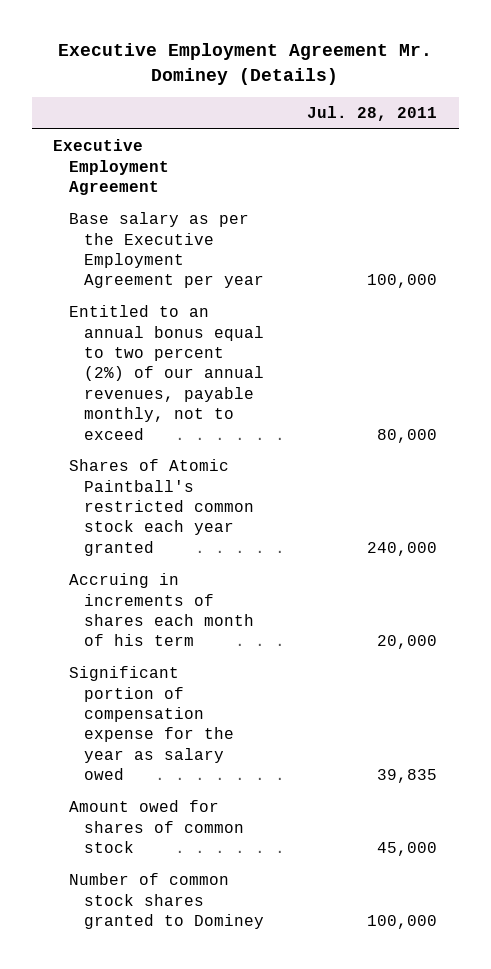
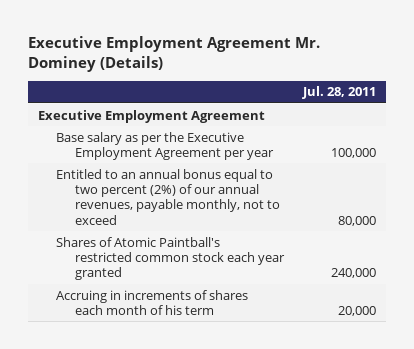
- Significant portion of compensation expense for the year as salary owed | 39,835
- Amount owed for shares of common stock | 45,000
- Number of common stock shares granted to Dominey | 100,000

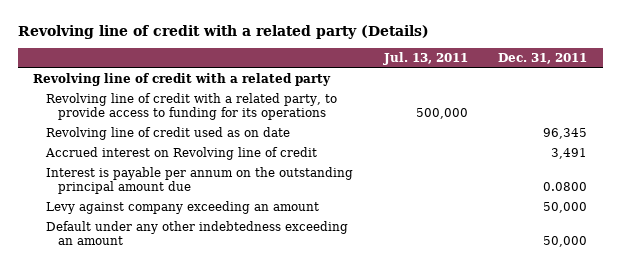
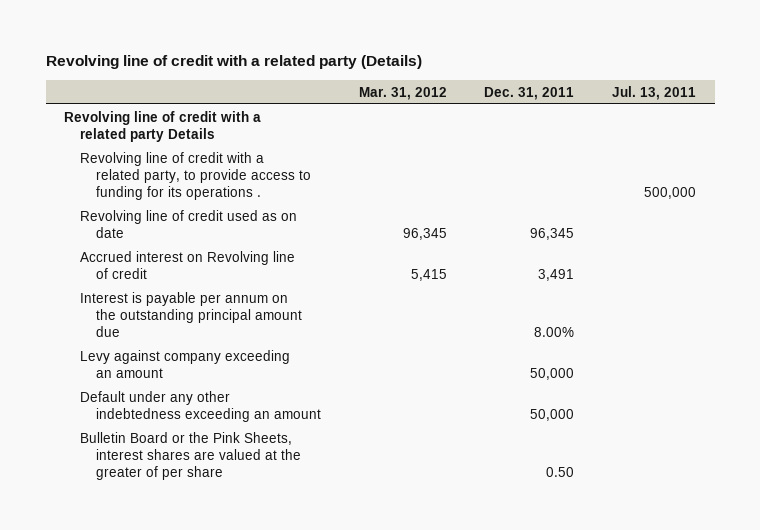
- | Jul. 13, 2011 | Dec. 31, 2011
+ | Mar. 31, 2012 | Dec. 31, 2011 | Jul. 13, 2011
- Revolving line of credit with a related party
- Revolving line of credit with a related party, to provide access to funding for its operations | 500,000 |
+ Revolving line of credit with a related party Details
+ Revolving line of credit with a related party, to provide access to funding for its operations . | | | 500,000
- Interest is payable per annum on the outstanding principal amount due | | 0.0800
+ Interest is payable per annum on the outstanding principal amount due | | 8.00% |
+ Bulletin Board or the Pink Sheets, interest shares are valued at the greater of per share | | 0.50 |

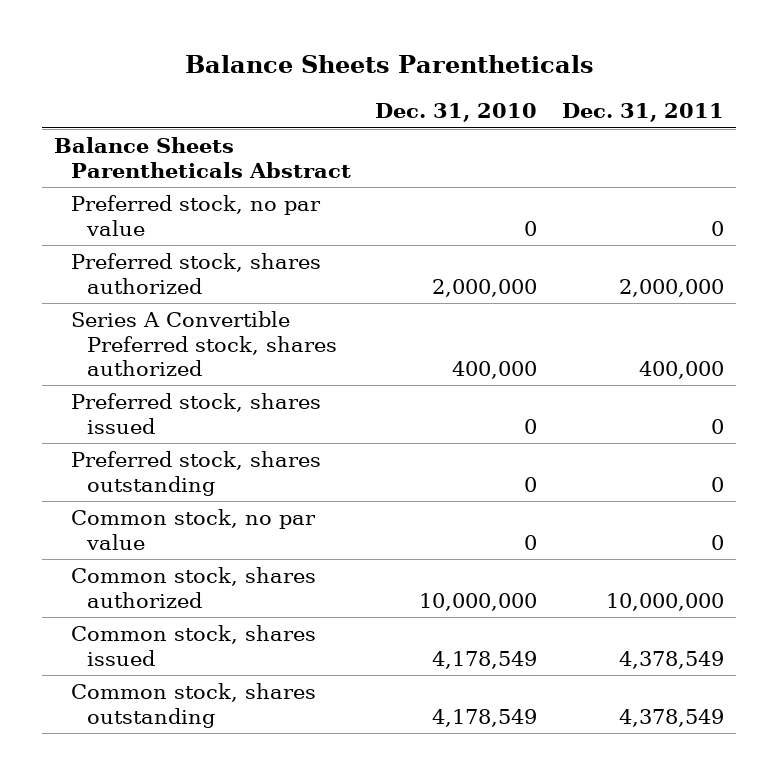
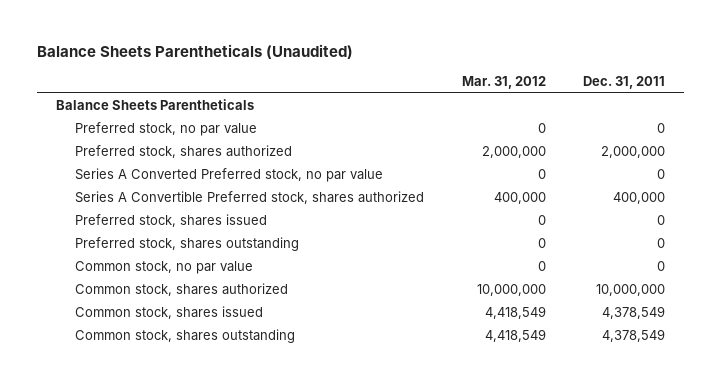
- Balance Sheets Parentheticals
+ Balance Sheets Parentheticals (Unaudited)
- | Dec. 31, 2010 | Dec. 31, 2011
+ | Mar. 31, 2012 | Dec. 31, 2011
- Balance Sheets Parentheticals Abstract
+ Balance Sheets Parentheticals
+ Series A Converted Preferred stock, no par value | 0 | 0

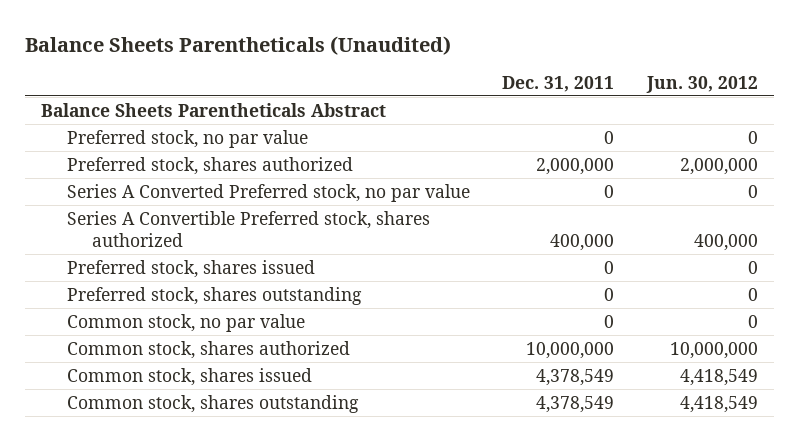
- | Mar. 31, 2012 | Dec. 31, 2011
+ | Dec. 31, 2011 | Jun. 30, 2012
- Balance Sheets Parentheticals
+ Balance Sheets Parentheticals Abstract

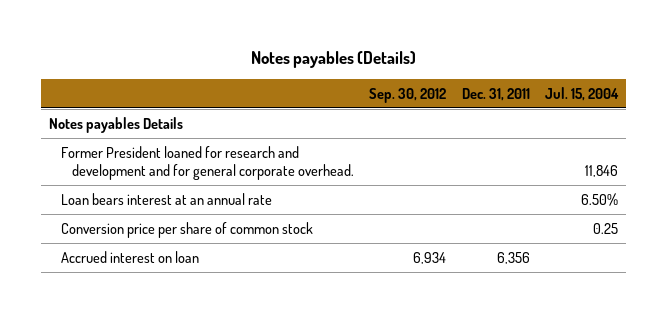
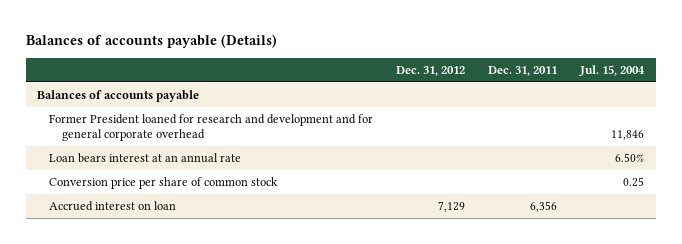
- Notes payables (Details)
+ Balances of accounts payable (Details)
- | Sep. 30, 2012 | Dec. 31, 2011 | Jul. 15, 2004
+ | Dec. 31, 2012 | Dec. 31, 2011 | Jul. 15, 2004
- Notes payables Details
- Former President loaned for research and development and for general corporate overhead. | | | 11,846
+ Balances of accounts payable
+ Former President loaned for research and development and for general corporate overhead | | | 11,846

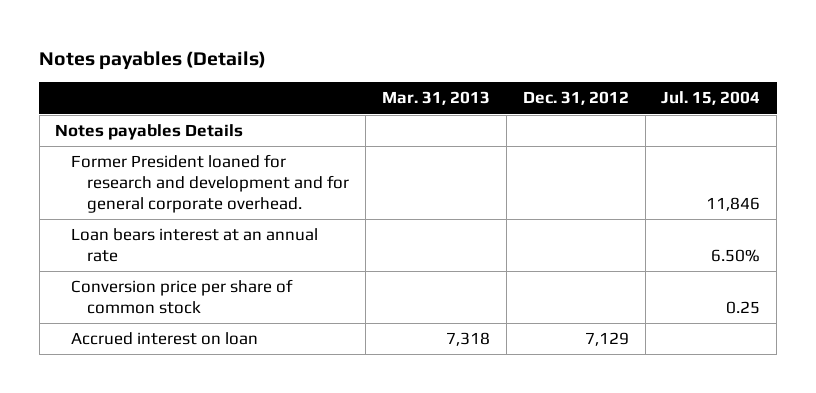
- Balances of accounts payable (Details)
+ Notes payables (Details)
- | Dec. 31, 2012 | Dec. 31, 2011 | Jul. 15, 2004
+ | Mar. 31, 2013 | Dec. 31, 2012 | Jul. 15, 2004
- Balances of accounts payable
- Former President loaned for research and development and for general corporate overhead | | | 11,846
+ Notes payables Details
+ Former President loaned for research and development and for general corporate overhead. | | | 11,846

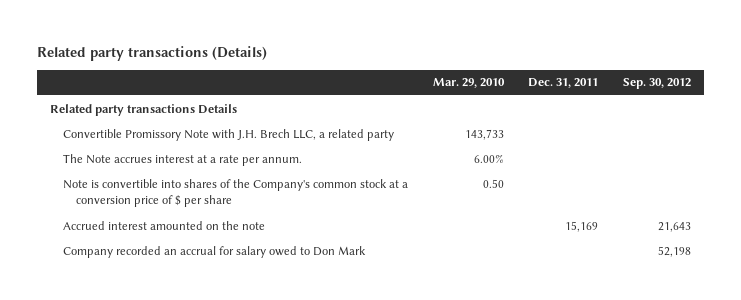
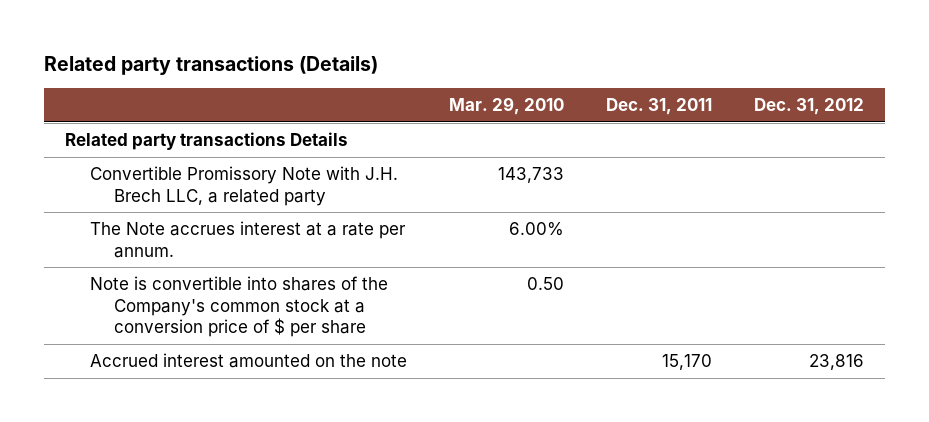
- | Mar. 29, 2010 | Dec. 31, 2011 | Sep. 30, 2012
+ | Mar. 29, 2010 | Dec. 31, 2011 | Dec. 31, 2012
- Accrued interest amounted on the note | | 15,169 | 21,643
- Company recorded an accrual for salary owed to Don Mark | | | 52,198
+ Accrued interest amounted on the note | | 15,170 | 23,816

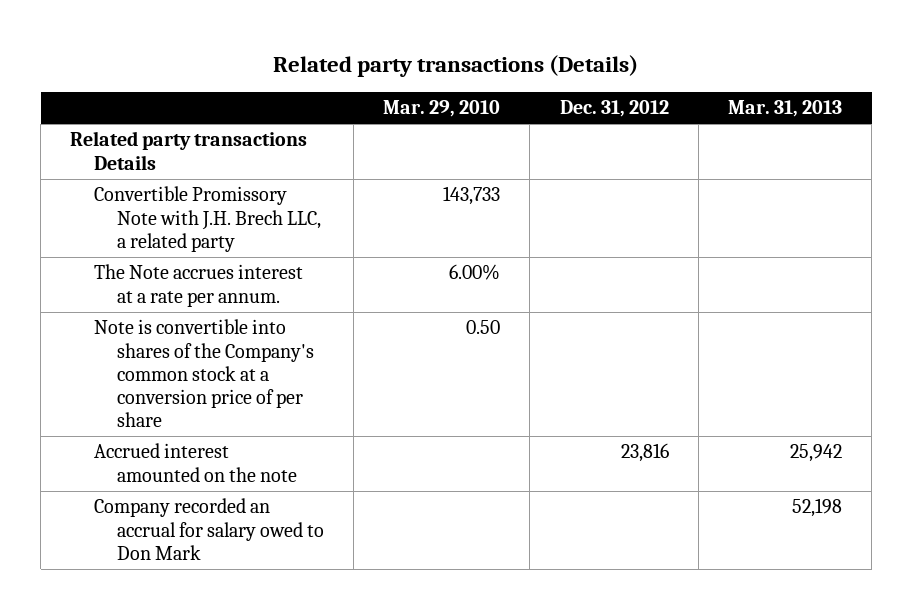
- | Mar. 29, 2010 | Dec. 31, 2011 | Dec. 31, 2012
+ | Mar. 29, 2010 | Dec. 31, 2012 | Mar. 31, 2013
- Note is convertible into shares of the Company's common stock at a conversion price of $ per share | 0.50 | |
+ Note is convertible into shares of the Company's common stock at a conversion price of per share | 0.50 | |
+ Company recorded an accrual for salary owed to Don Mark | | | 52,198

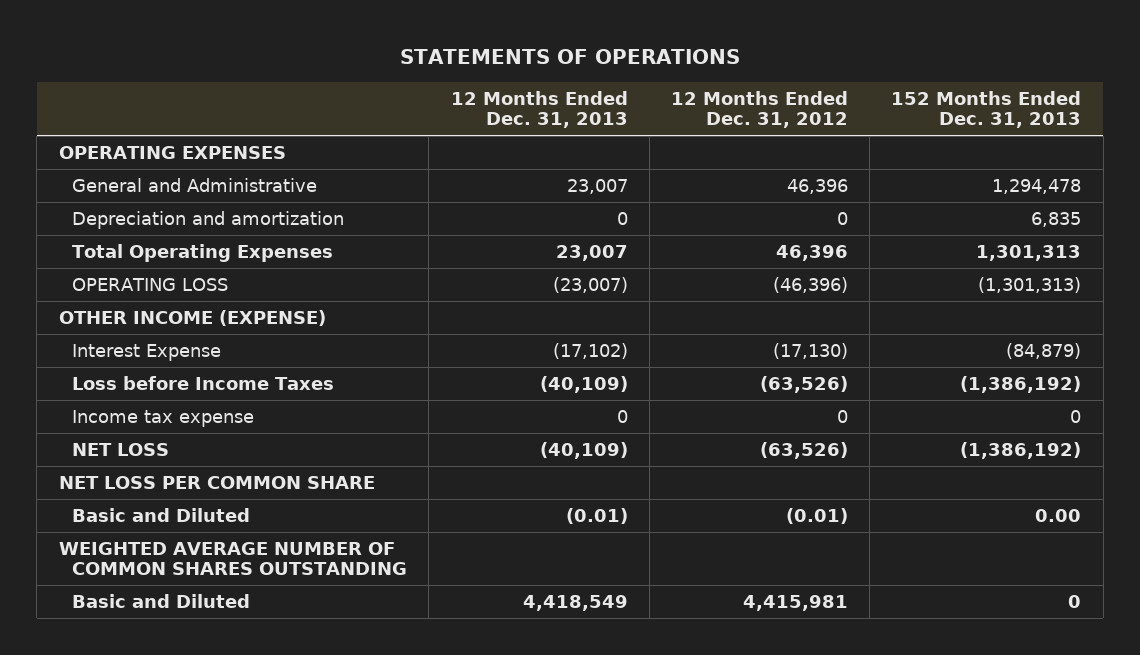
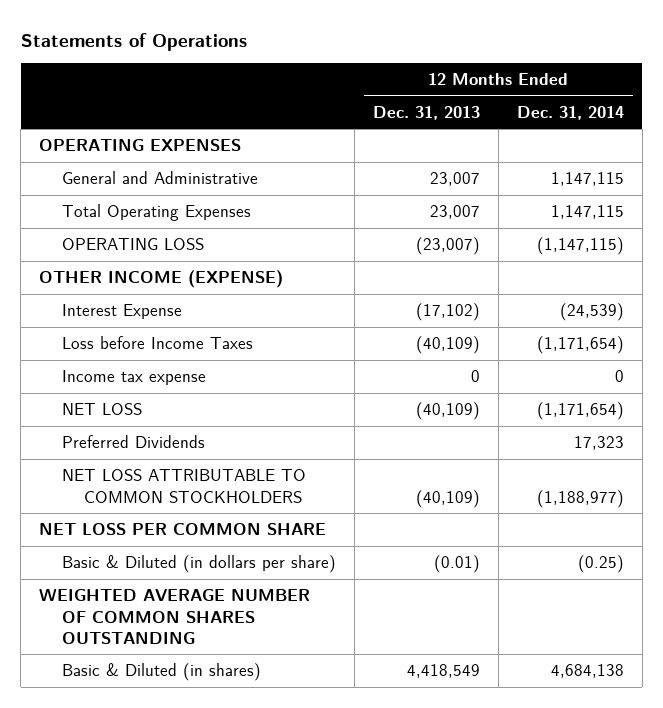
- STATEMENTS OF OPERATIONS
+ Statements of Operations
- | 12 Months Ended Dec. 31, 2013 | 12 Months Ended Dec. 31, 2012 | 152 Months Ended Dec. 31, 2013
+ | 12 Months Ended Dec. 31, 2013 | 12 Months Ended Dec. 31, 2014
- Depreciation and amortization | 0 | 0 | 6,835
+ Preferred Dividends | | 17,323
+ NET LOSS ATTRIBUTABLE TO COMMON STOCKHOLDERS | (40,109) | (1,188,977)
- Basic and Diluted | (0.01) | (0.01) | 0.00
+ Basic & Diluted (in dollars per share) | (0.01) | (0.25)
- Basic and Diluted | 4,418,549 | 4,415,981 | 0
+ Basic & Diluted (in shares) | 4,418,549 | 4,684,138

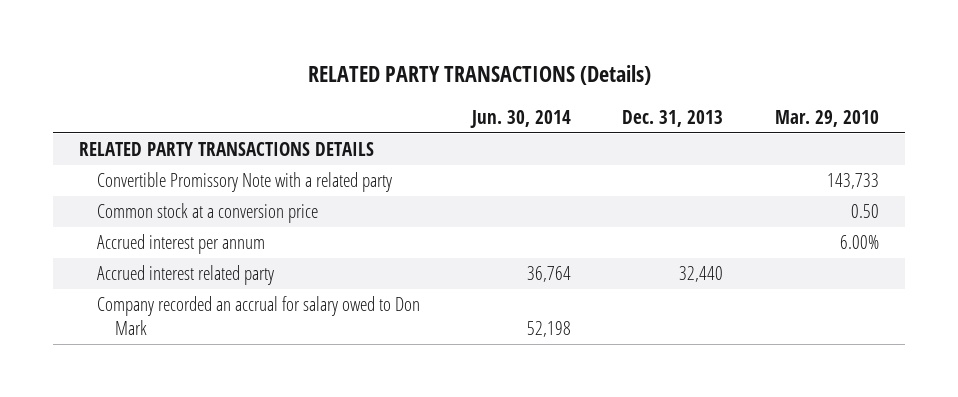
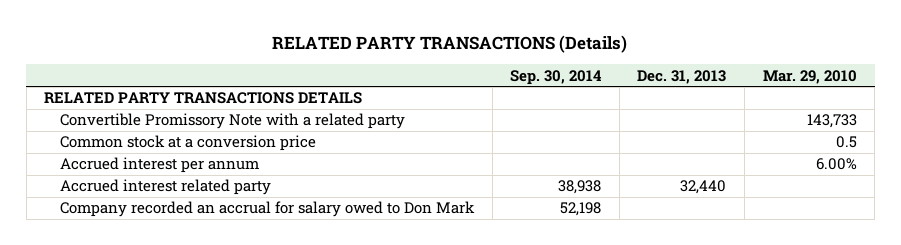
- | Jun. 30, 2014 | Dec. 31, 2013 | Mar. 29, 2010
+ | Sep. 30, 2014 | Dec. 31, 2013 | Mar. 29, 2010
- Common stock at a conversion price | | | 0.50
+ Common stock at a conversion price | | | 0.5

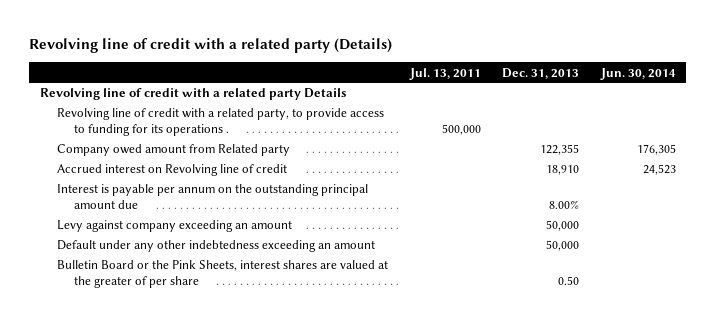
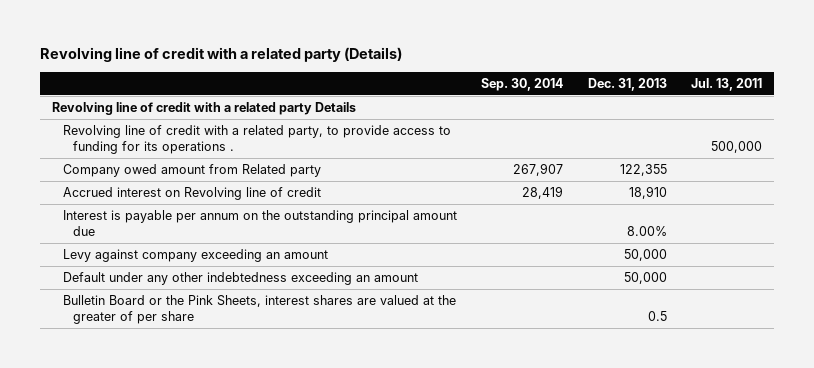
- | Jul. 13, 2011 | Dec. 31, 2013 | Jun. 30, 2014
+ | Sep. 30, 2014 | Dec. 31, 2013 | Jul. 13, 2011
- Bulletin Board or the Pink Sheets, interest shares are valued at the greater of per share | | 0.50 |
+ Bulletin Board or the Pink Sheets, interest shares are valued at the greater of per share | | 0.5 |

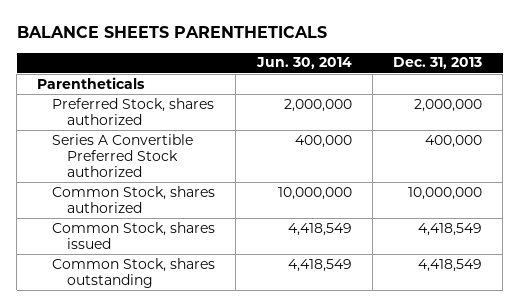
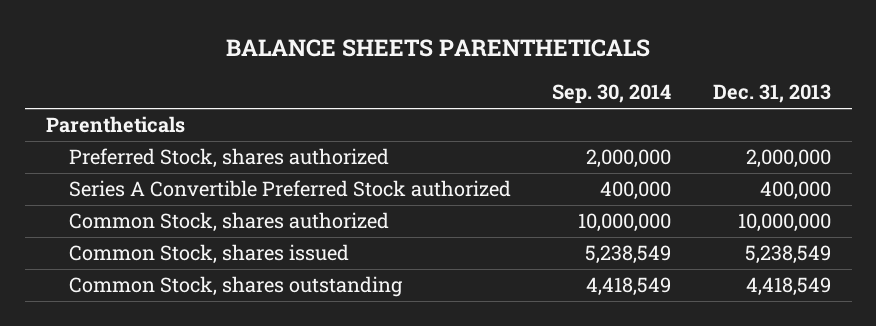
- | Jun. 30, 2014 | Dec. 31, 2013
+ | Sep. 30, 2014 | Dec. 31, 2013
- Common Stock, shares issued | 4,418,549 | 4,418,549
+ Common Stock, shares issued | 5,238,549 | 5,238,549

